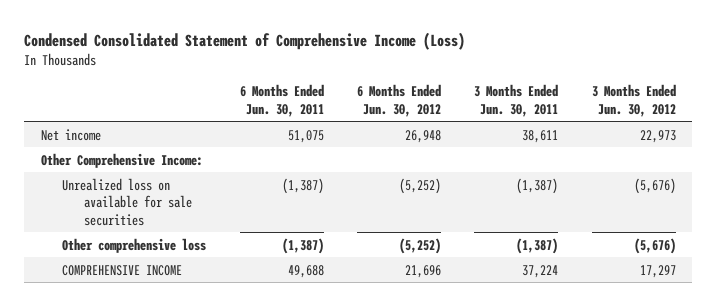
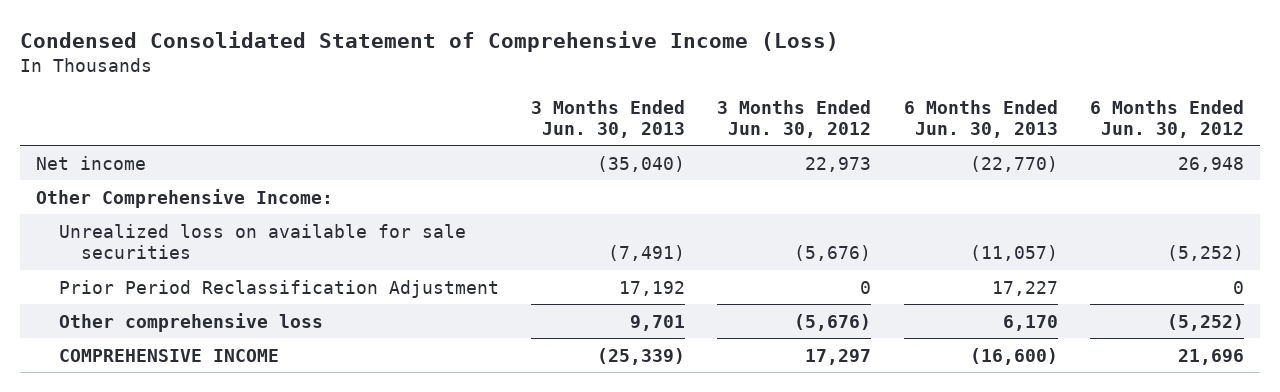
- | 6 Months Ended Jun. 30, 2011 | 6 Months Ended Jun. 30, 2012 | 3 Months Ended Jun. 30, 2011 | 3 Months Ended Jun. 30, 2012
+ | 3 Months Ended Jun. 30, 2013 | 3 Months Ended Jun. 30, 2012 | 6 Months Ended Jun. 30, 2013 | 6 Months Ended Jun. 30, 2012
+ Prior Period Reclassification Adjustment | 17,192 | 0 | 17,227 | 0

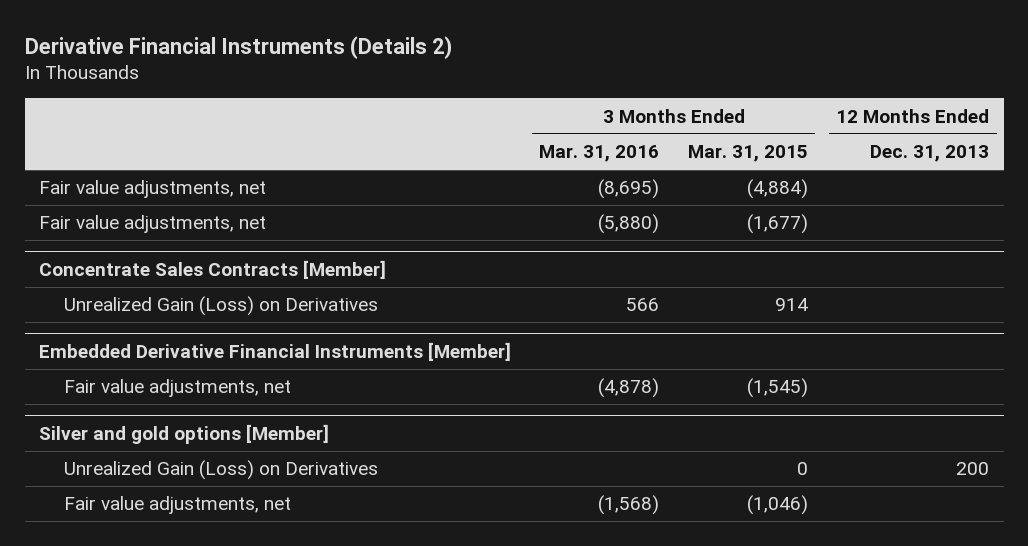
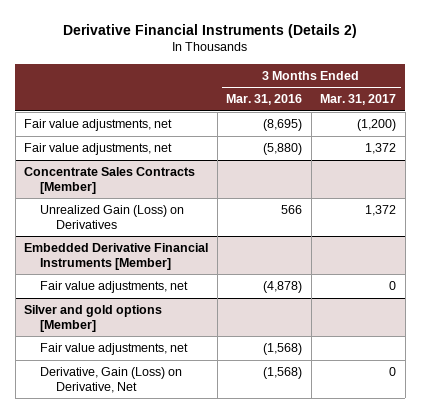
- | 3 Months Ended Mar. 31, 2016 | 3 Months Ended Mar. 31, 2015 | 12 Months Ended Dec. 31, 2013
+ | 3 Months Ended Mar. 31, 2016 | 3 Months Ended Mar. 31, 2017
@ Silver and gold options [Member]
- Unrealized Gain (Loss) on Derivatives | | 0 | 200
+ Derivative, Gain (Loss) on Derivative, Net | (1,568) | 0

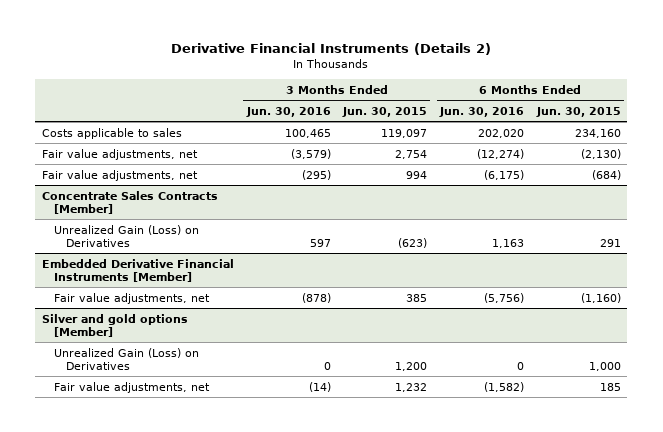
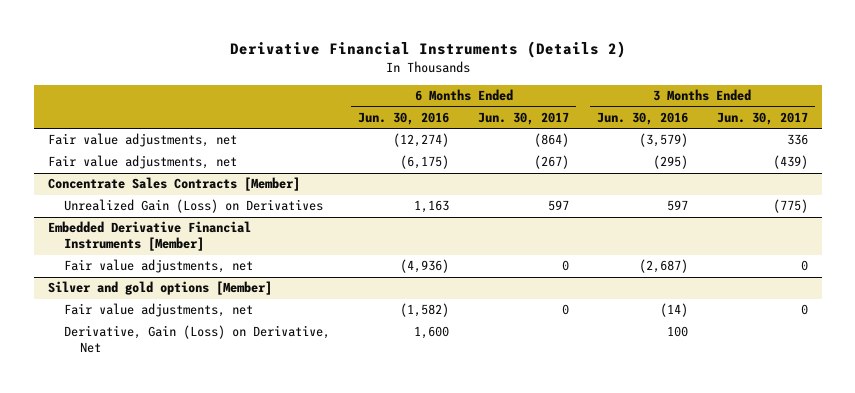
- | 3 Months Ended Jun. 30, 2016 | 3 Months Ended Jun. 30, 2015 | 6 Months Ended Jun. 30, 2016 | 6 Months Ended Jun. 30, 2015
+ | 6 Months Ended Jun. 30, 2016 | 6 Months Ended Jun. 30, 2017 | 3 Months Ended Jun. 30, 2016 | 3 Months Ended Jun. 30, 2017
- Costs applicable to sales | 100,465 | 119,097 | 202,020 | 234,160
@ Embedded Derivative Financial Instruments [Member]
- Fair value adjustments, net | (878) | 385 | (5,756) | (1,160)
+ Fair value adjustments, net | (4,936) | 0 | (2,687) | 0
@ Silver and gold options [Member]
- Unrealized Gain (Loss) on Derivatives | 0 | 1,200 | 0 | 1,000
+ Derivative, Gain (Loss) on Derivative, Net | 1,600 | | 100 |

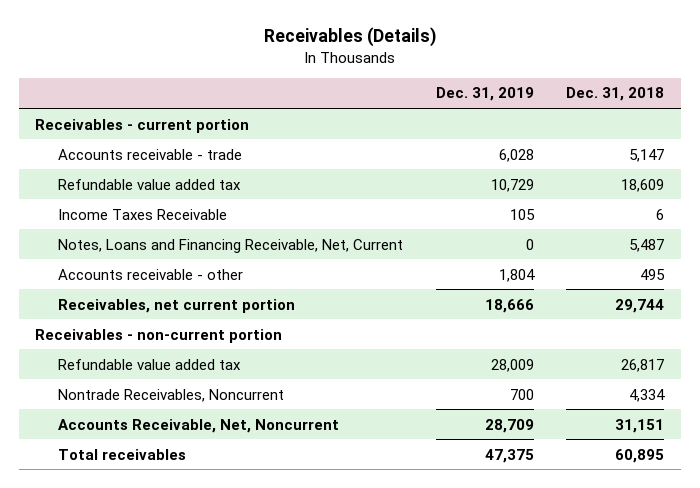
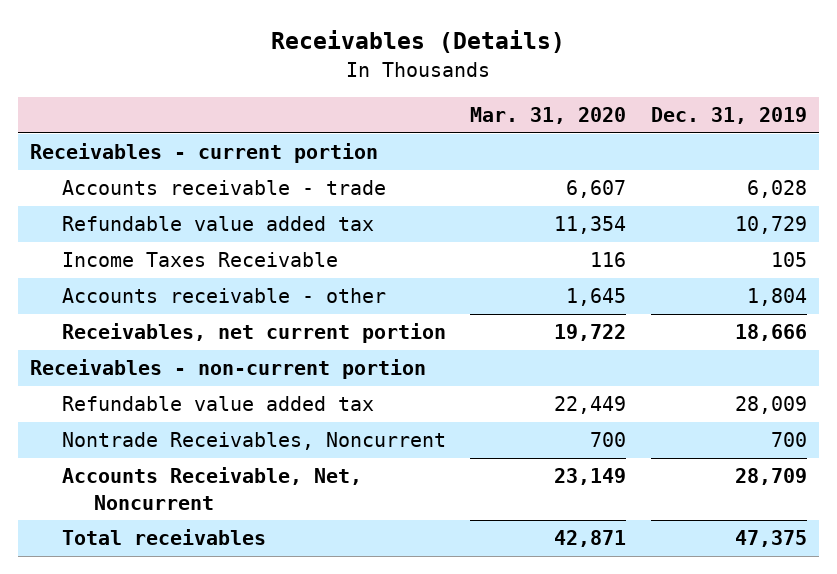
- | Dec. 31, 2019 | Dec. 31, 2018
+ | Mar. 31, 2020 | Dec. 31, 2019
- Notes, Loans and Financing Receivable, Net, Current | 0 | 5,487

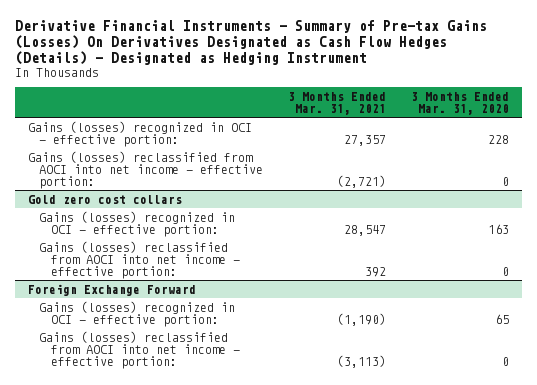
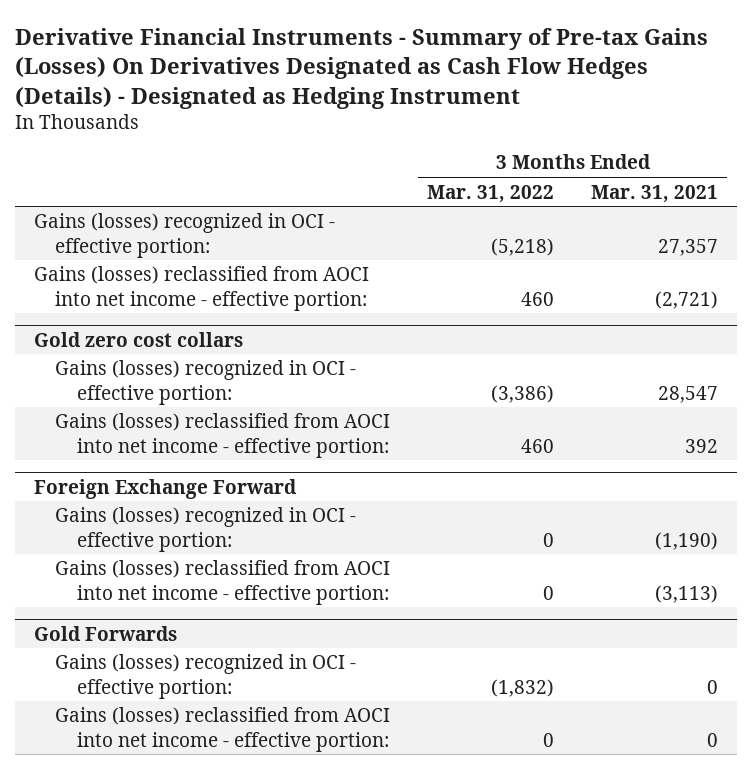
- | 3 Months Ended Mar. 31, 2021 | 3 Months Ended Mar. 31, 2020
+ | 3 Months Ended Mar. 31, 2022 | 3 Months Ended Mar. 31, 2021
+ Gold Forwards
+ Gains (losses) recognized in OCI - effective portion: | (1,832) | 0
+ Gains (losses) reclassified from AOCI into net income - effective portion: | 0 | 0

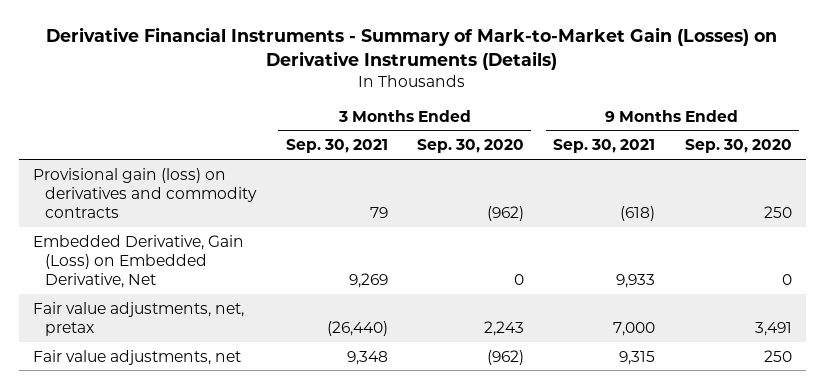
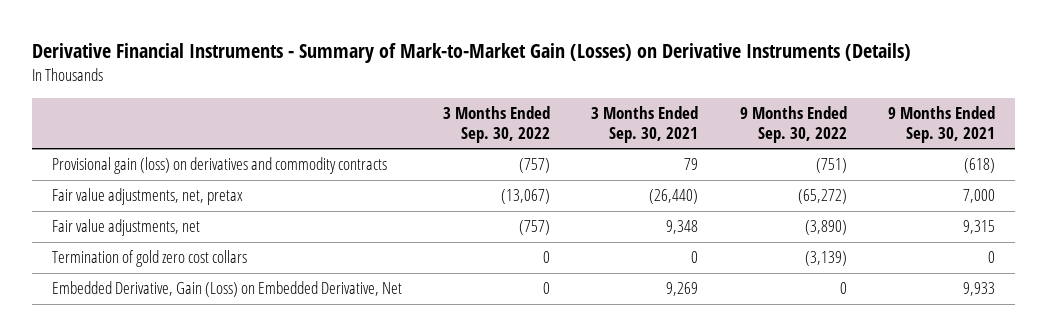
- | 3 Months Ended Sep. 30, 2021 | 3 Months Ended Sep. 30, 2020 | 9 Months Ended Sep. 30, 2021 | 9 Months Ended Sep. 30, 2020
+ | 3 Months Ended Sep. 30, 2022 | 3 Months Ended Sep. 30, 2021 | 9 Months Ended Sep. 30, 2022 | 9 Months Ended Sep. 30, 2021
+ Termination of gold zero cost collars | 0 | 0 | (3,139) | 0
moved down: Embedded Derivative, Gain (Loss) on Embedded Derivative, Net | 0 | 9,269 | 0 | 9,933

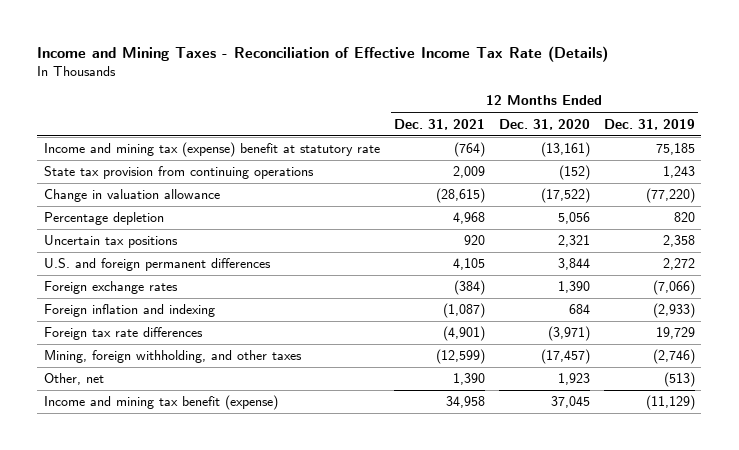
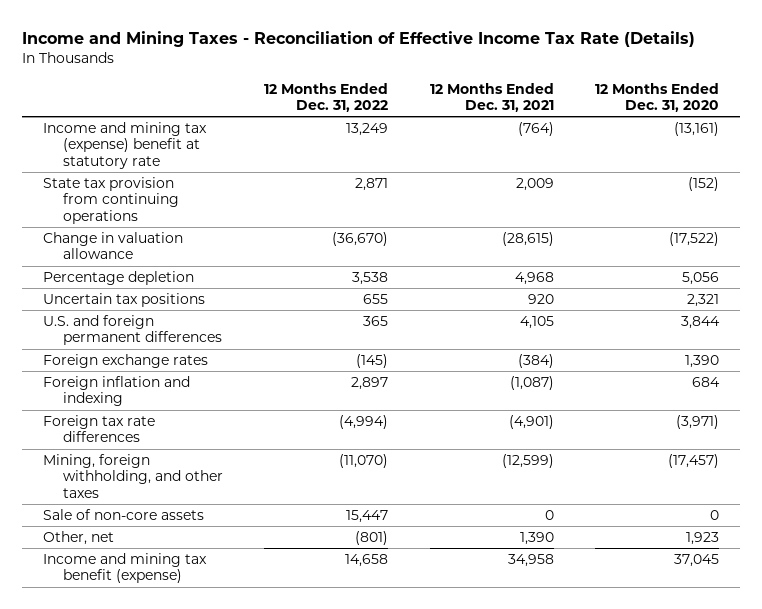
- | 12 Months Ended Dec. 31, 2021 | 12 Months Ended Dec. 31, 2020 | 12 Months Ended Dec. 31, 2019
+ | 12 Months Ended Dec. 31, 2022 | 12 Months Ended Dec. 31, 2021 | 12 Months Ended Dec. 31, 2020
+ Sale of non-core assets | 15,447 | 0 | 0

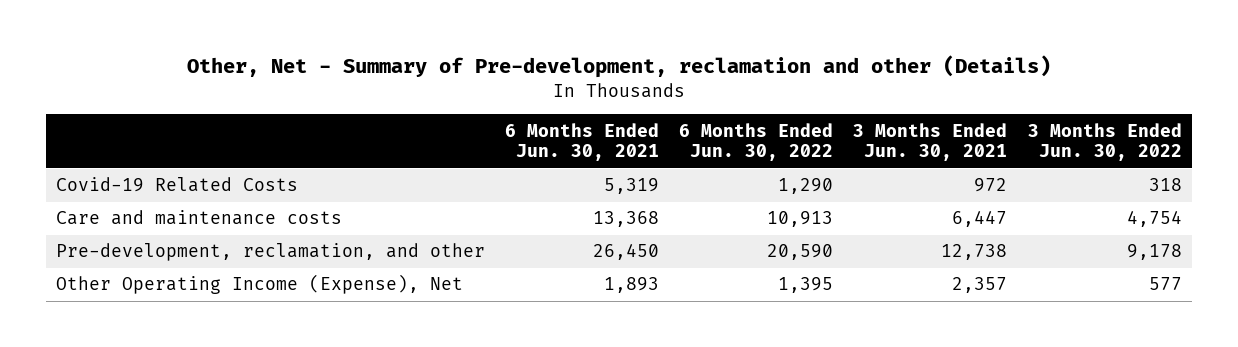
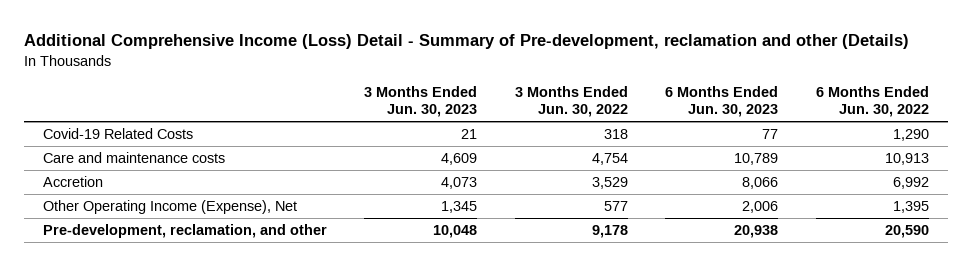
- Other, Net - Summary of Pre-development, reclamation and other (Details)
+ Additional Comprehensive Income (Loss) Detail - Summary of Pre-development, reclamation and other (Details)
- | 6 Months Ended Jun. 30, 2021 | 6 Months Ended Jun. 30, 2022 | 3 Months Ended Jun. 30, 2021 | 3 Months Ended Jun. 30, 2022
+ | 3 Months Ended Jun. 30, 2023 | 3 Months Ended Jun. 30, 2022 | 6 Months Ended Jun. 30, 2023 | 6 Months Ended Jun. 30, 2022
+ Accretion | 4,073 | 3,529 | 8,066 | 6,992
moved down: Pre-development, reclamation, and other | 10,048 | 9,178 | 20,938 | 20,590

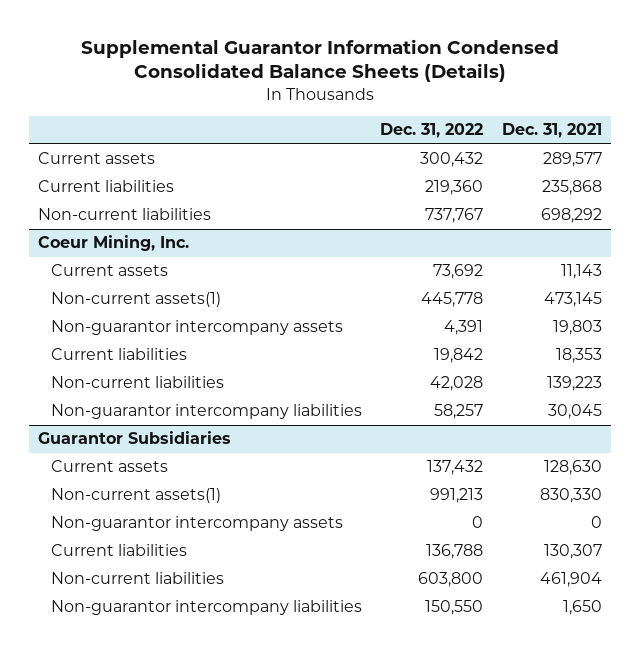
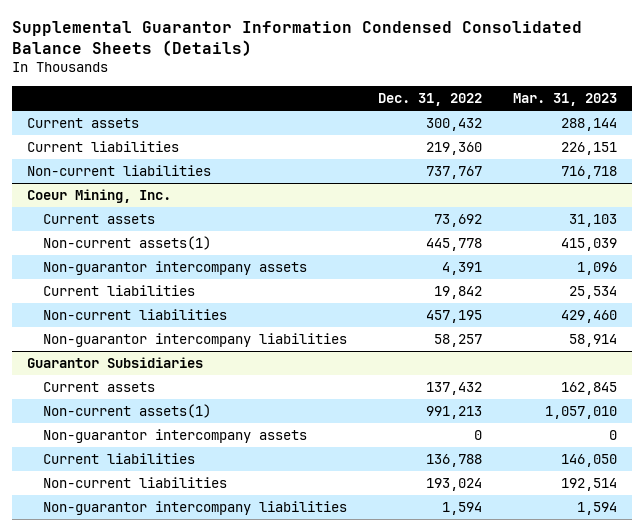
- | Dec. 31, 2022 | Dec. 31, 2021
+ | Dec. 31, 2022 | Mar. 31, 2023
@ Coeur Mining, Inc.
- Non-current liabilities | 42,028 | 139,223
+ Non-current liabilities | 457,195 | 429,460
@ Guarantor Subsidiaries
- Non-current liabilities | 603,800 | 461,904
- Non-guarantor intercompany liabilities | 150,550 | 1,650
+ Non-current liabilities | 193,024 | 192,514
+ Non-guarantor intercompany liabilities | 1,594 | 1,594

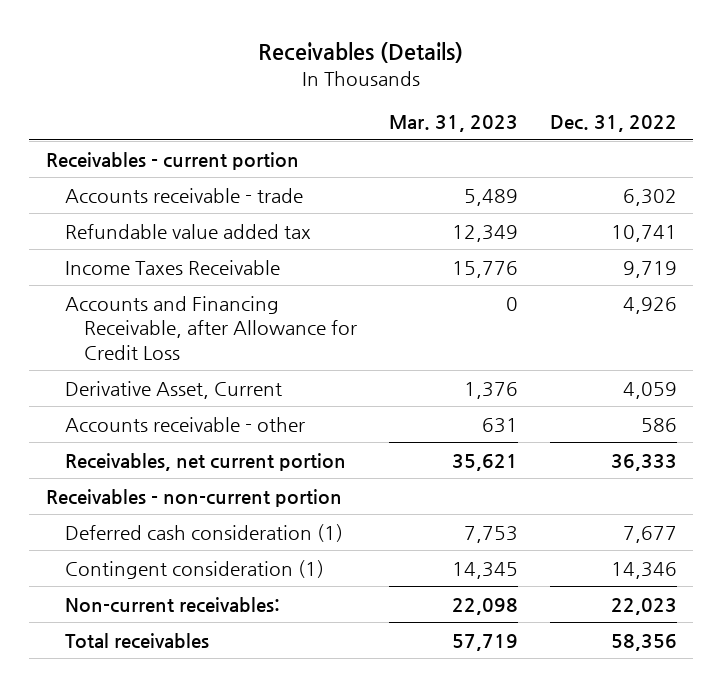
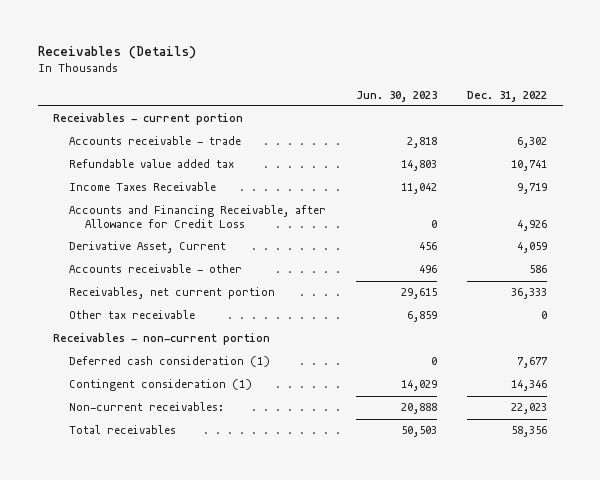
- | Mar. 31, 2023 | Dec. 31, 2022
+ | Jun. 30, 2023 | Dec. 31, 2022
+ Other tax receivable | 6,859 | 0

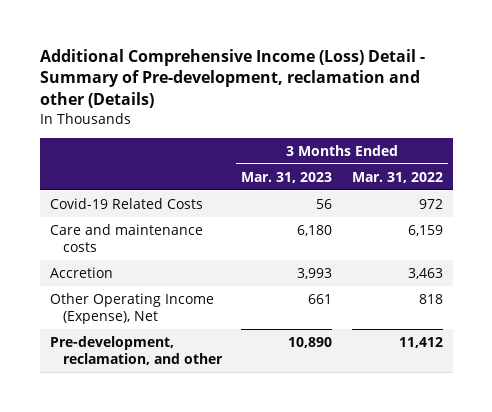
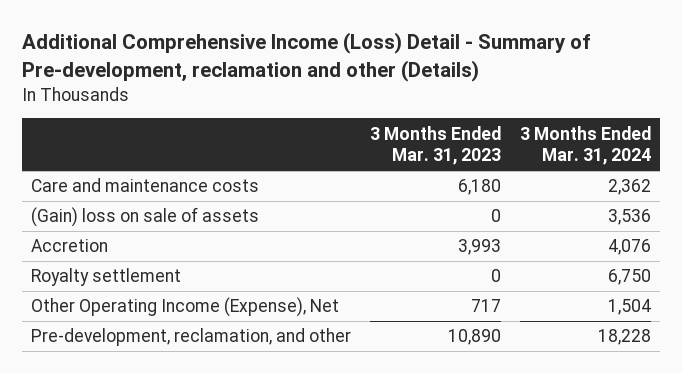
- | 3 Months Ended Mar. 31, 2023 | 3 Months Ended Mar. 31, 2022
+ | 3 Months Ended Mar. 31, 2023 | 3 Months Ended Mar. 31, 2024
- Covid-19 Related Costs | 56 | 972
+ (Gain) loss on sale of assets | 0 | 3,536
- Other Operating Income (Expense), Net | 661 | 818
+ Royalty settlement | 0 | 6,750
+ Other Operating Income (Expense), Net | 717 | 1,504

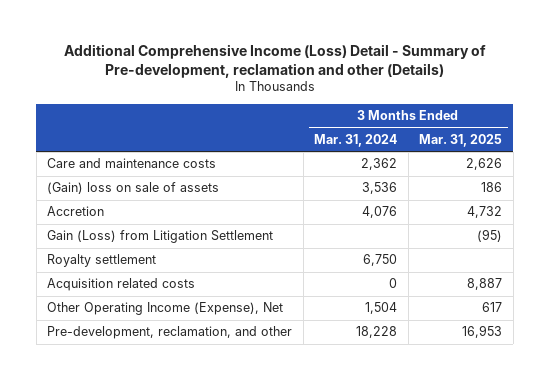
- | 3 Months Ended Mar. 31, 2023 | 3 Months Ended Mar. 31, 2024
+ | 3 Months Ended Mar. 31, 2024 | 3 Months Ended Mar. 31, 2025
+ Gain (Loss) from Litigation Settlement | | (95)
+ Acquisition related costs | 0 | 8,887

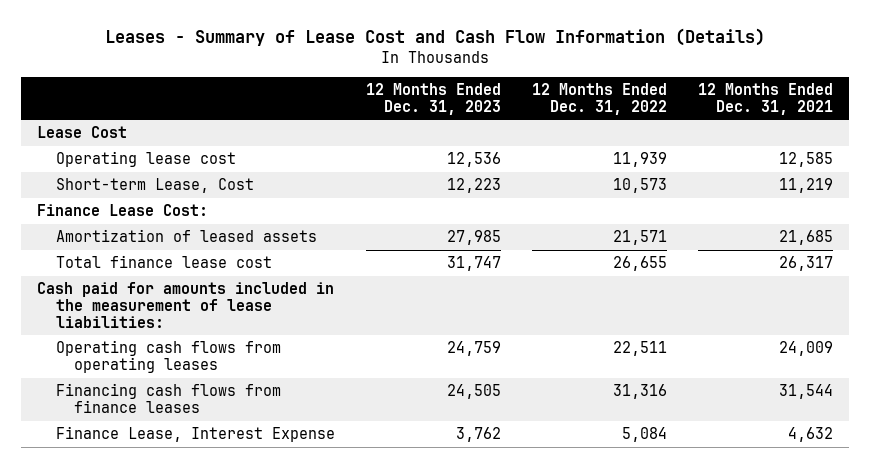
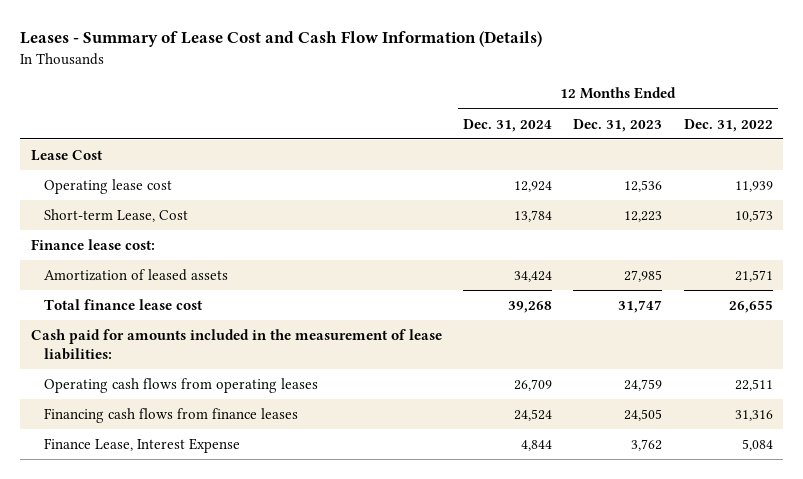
- | 12 Months Ended Dec. 31, 2023 | 12 Months Ended Dec. 31, 2022 | 12 Months Ended Dec. 31, 2021
+ | 12 Months Ended Dec. 31, 2024 | 12 Months Ended Dec. 31, 2023 | 12 Months Ended Dec. 31, 2022
- Finance Lease Cost:
+ Finance lease cost:

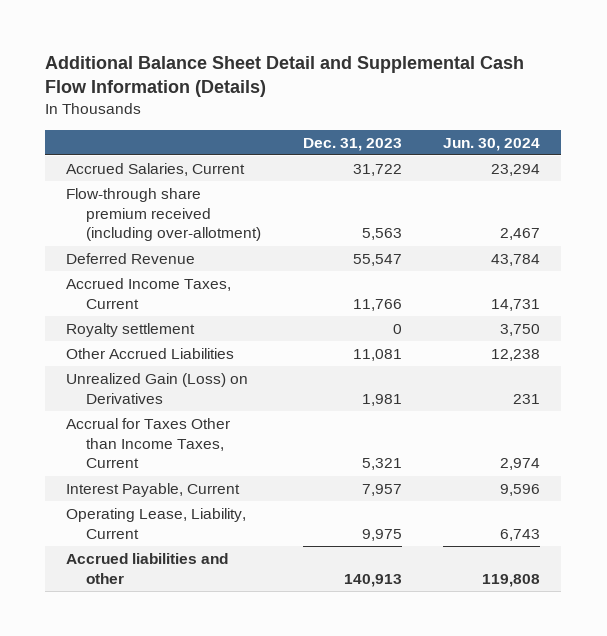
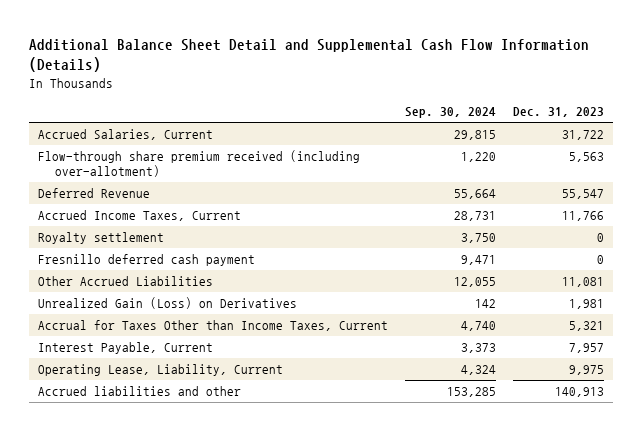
- | Dec. 31, 2023 | Jun. 30, 2024
+ | Sep. 30, 2024 | Dec. 31, 2023
+ Fresnillo deferred cash payment | 9,471 | 0

